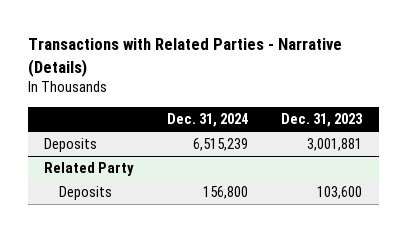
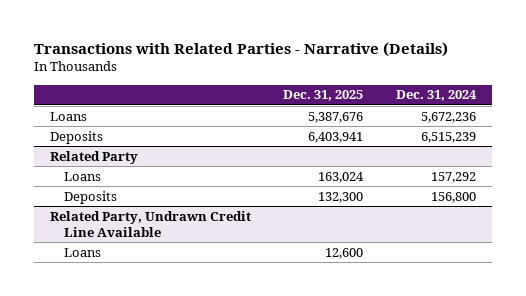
- | Dec. 31, 2024 | Dec. 31, 2023
+ | Dec. 31, 2025 | Dec. 31, 2024
+ Loans | 5,387,676 | 5,672,236
@ Related Party
+ Loans | 163,024 | 157,292
+ Related Party, Undrawn Credit Line Available
+ Loans | 12,600 |

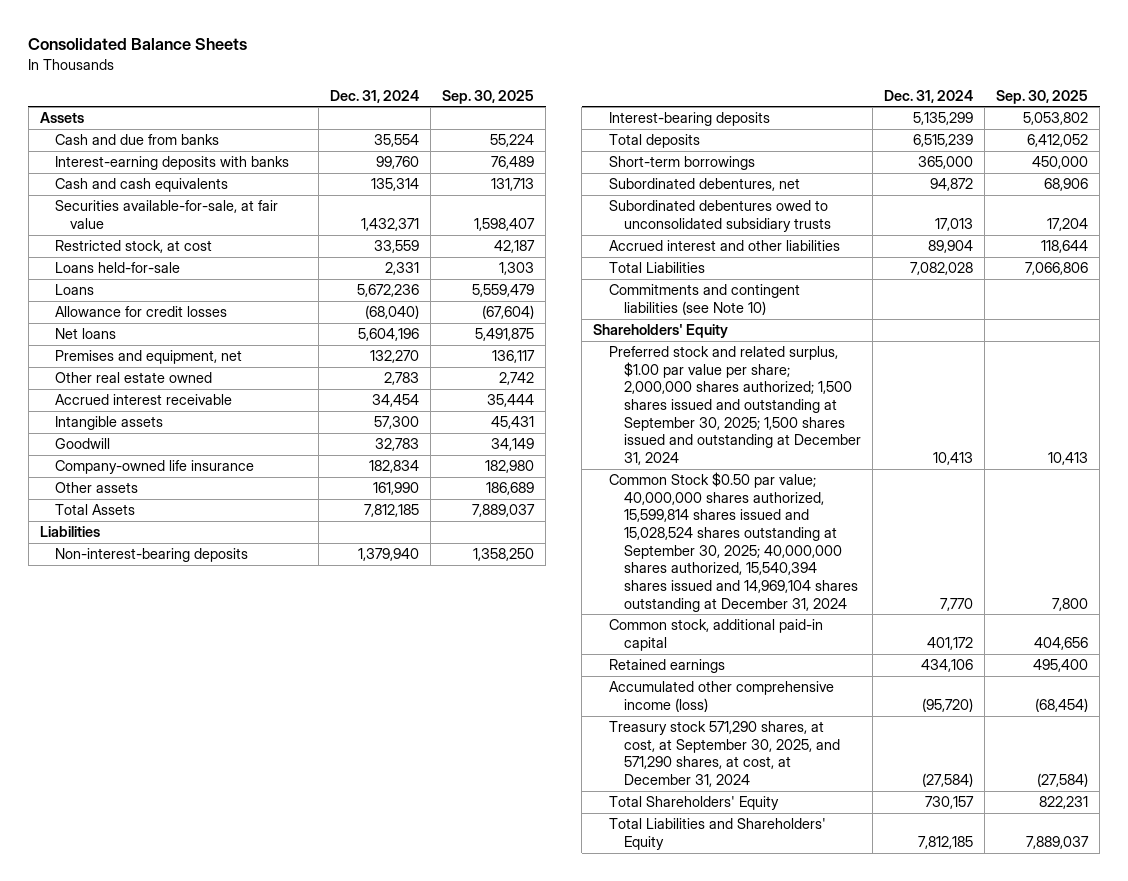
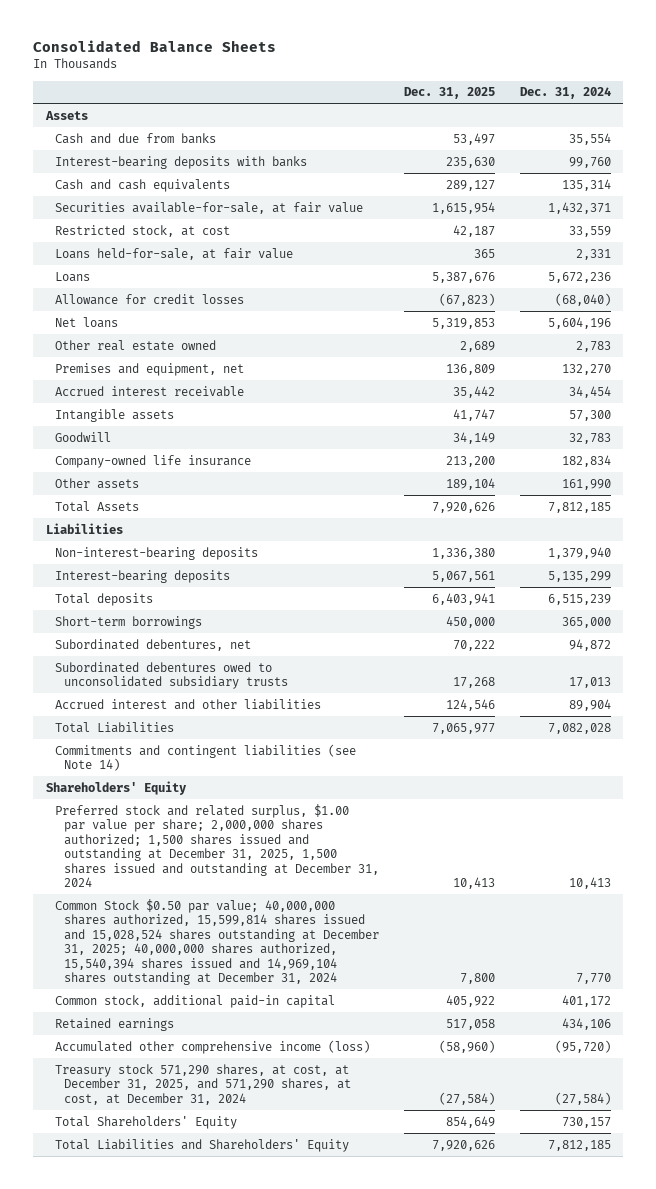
- | Dec. 31, 2024 | Sep. 30, 2025
+ | Dec. 31, 2025 | Dec. 31, 2024
- Interest-earning deposits with banks | 99,760 | 76,489
+ Interest-bearing deposits with banks | 235,630 | 99,760
- Loans held-for-sale | 2,331 | 1,303
+ Loans held-for-sale, at fair value | 365 | 2,331
moved down: Premises and equipment, net | 136,809 | 132,270
- Commitments and contingent liabilities (see Note 10)
+ Commitments and contingent liabilities (see Note 14)
- Preferred stock and related surplus, $1.00 par value per share; 2,000,000 shares authorized; 1,500 shares issued and outstanding at September 30, 2025; 1,500 shares issued and outstanding at December 31, 2024 | 10,413 | 10,413
- Common Stock $0.50 par value; 40,000,000 shares authorized, 15,599,814 shares issued and 15,028,524 shares outstanding at September 30, 2025; 40,000,000 shares authorized, 15,540,394 shares issued and 14,969,104 shares outstanding at December 31, 2024 | 7,770 | 7,800
+ Preferred stock and related surplus, $1.00 par value per share; 2,000,000 shares authorized; 1,500 shares issued and outstanding at December 31, 2025, 1,500 shares issued and outstanding at December 31, 2024 | 10,413 | 10,413
+ Common Stock $0.50 par value; 40,000,000 shares authorized, 15,599,814 shares issued and 15,028,524 shares outstanding at December 31, 2025; 40,000,000 shares authorized, 15,540,394 shares issued and 14,969,104 shares outstanding at December 31, 2024 | 7,800 | 7,770
- Treasury stock 571,290 shares, at cost, at September 30, 2025, and 571,290 shares, at cost, at December 31, 2024 | (27,584) | (27,584)
+ Treasury stock 571,290 shares, at cost, at December 31, 2025, and 571,290 shares, at cost, at December 31, 2024 | (27,584) | (27,584)

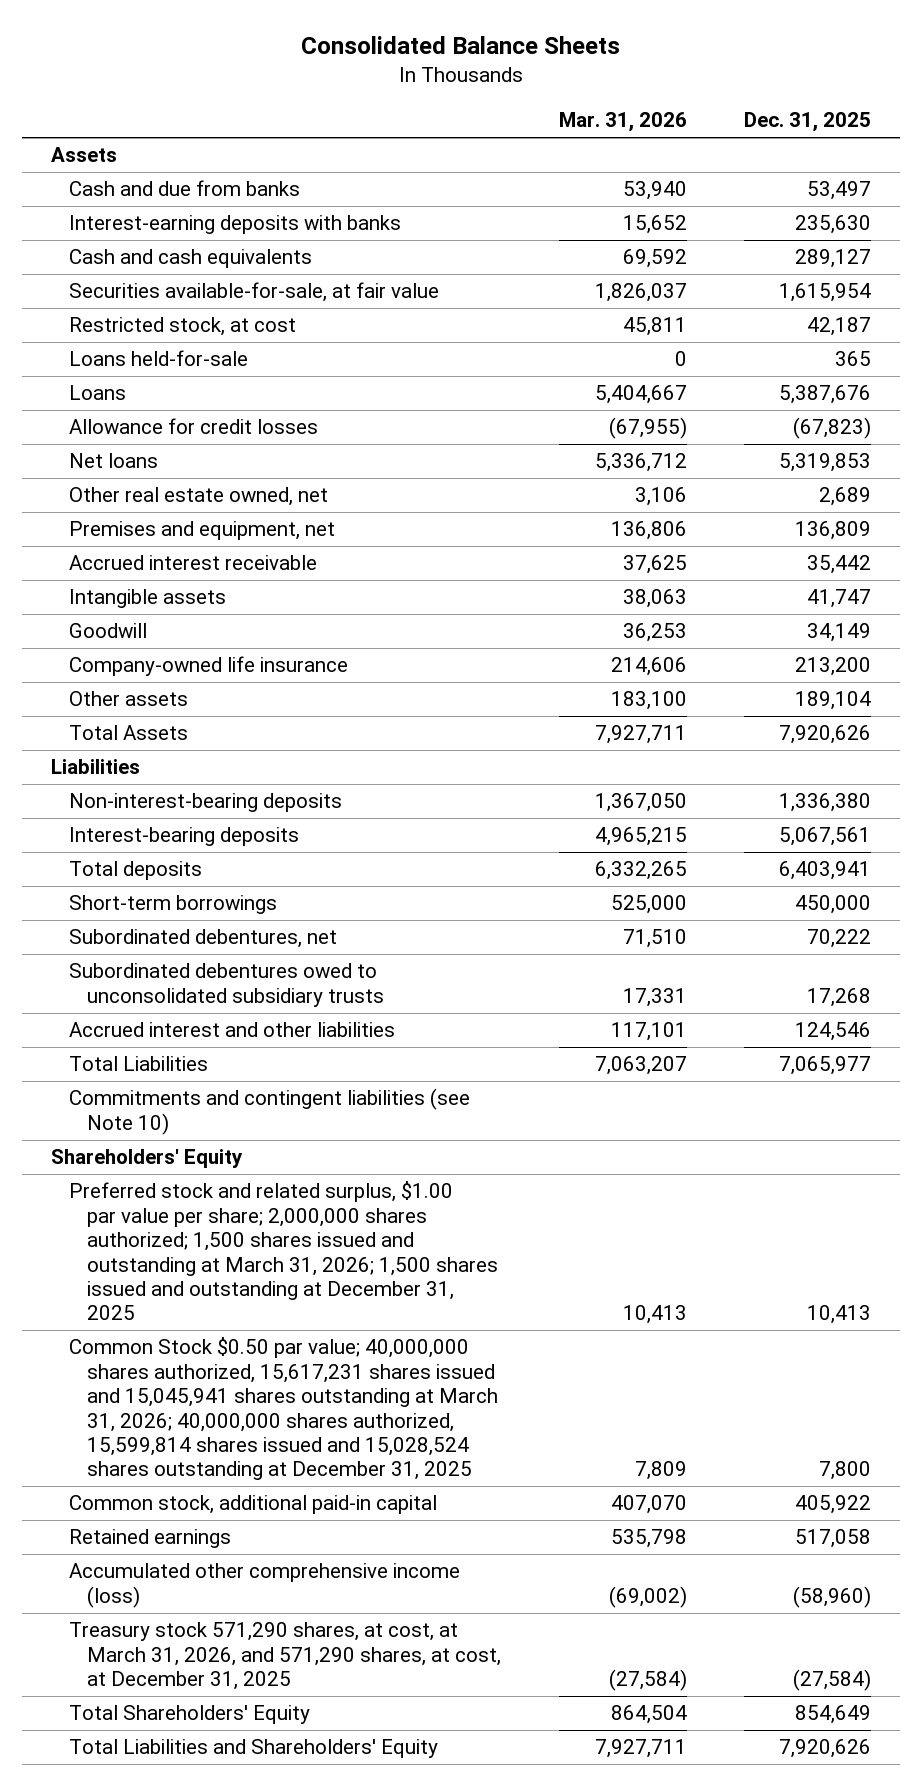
- | Dec. 31, 2025 | Dec. 31, 2024
+ | Mar. 31, 2026 | Dec. 31, 2025
- Interest-bearing deposits with banks | 235,630 | 99,760
+ Interest-earning deposits with banks | 15,652 | 235,630
- Loans held-for-sale, at fair value | 365 | 2,331
+ Loans held-for-sale | 0 | 365
- Other real estate owned | 2,689 | 2,783
+ Other real estate owned, net | 3,106 | 2,689
- Commitments and contingent liabilities (see Note 14)
+ Commitments and contingent liabilities (see Note 10)
- Preferred stock and related surplus, $1.00 par value per share; 2,000,000 shares authorized; 1,500 shares issued and outstanding at December 31, 2025, 1,500 shares issued and outstanding at December 31, 2024 | 10,413 | 10,413
- Common Stock $0.50 par value; 40,000,000 shares authorized, 15,599,814 shares issued and 15,028,524 shares outstanding at December 31, 2025; 40,000,000 shares authorized, 15,540,394 shares issued and 14,969,104 shares outstanding at December 31, 2024 | 7,800 | 7,770
+ Preferred stock and related surplus, $1.00 par value per share; 2,000,000 shares authorized; 1,500 shares issued and outstanding at March 31, 2026; 1,500 shares issued and outstanding at December 31, 2025 | 10,413 | 10,413
+ Common Stock $0.50 par value; 40,000,000 shares authorized, 15,617,231 shares issued and 15,045,941 shares outstanding at March 31, 2026; 40,000,000 shares authorized, 15,599,814 shares issued and 15,028,524 shares outstanding at December 31, 2025 | 7,809 | 7,800
- Treasury stock 571,290 shares, at cost, at December 31, 2025, and 571,290 shares, at cost, at December 31, 2024 | (27,584) | (27,584)
+ Treasury stock 571,290 shares, at cost, at March 31, 2026, and 571,290 shares, at cost, at December 31, 2025 | (27,584) | (27,584)

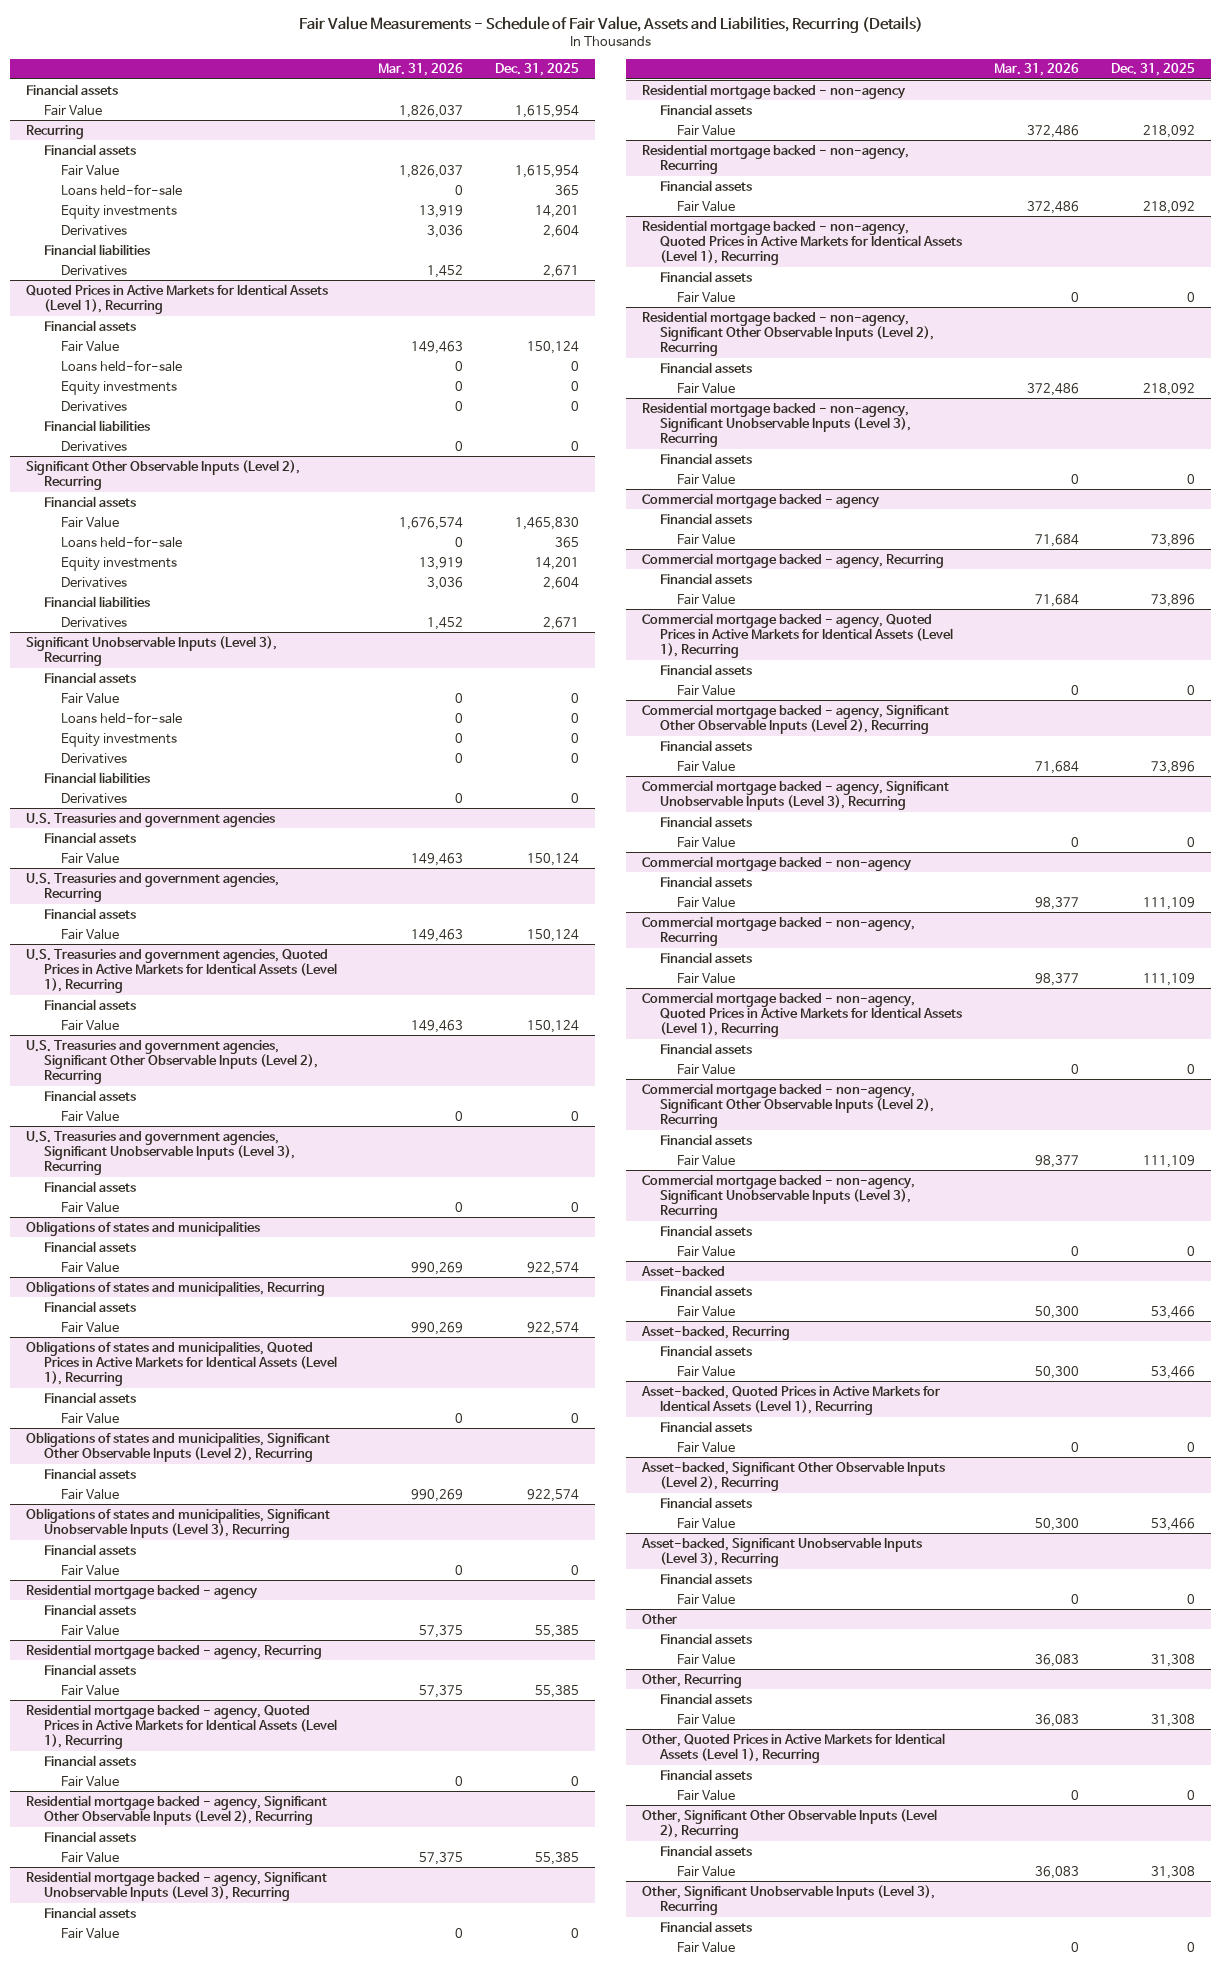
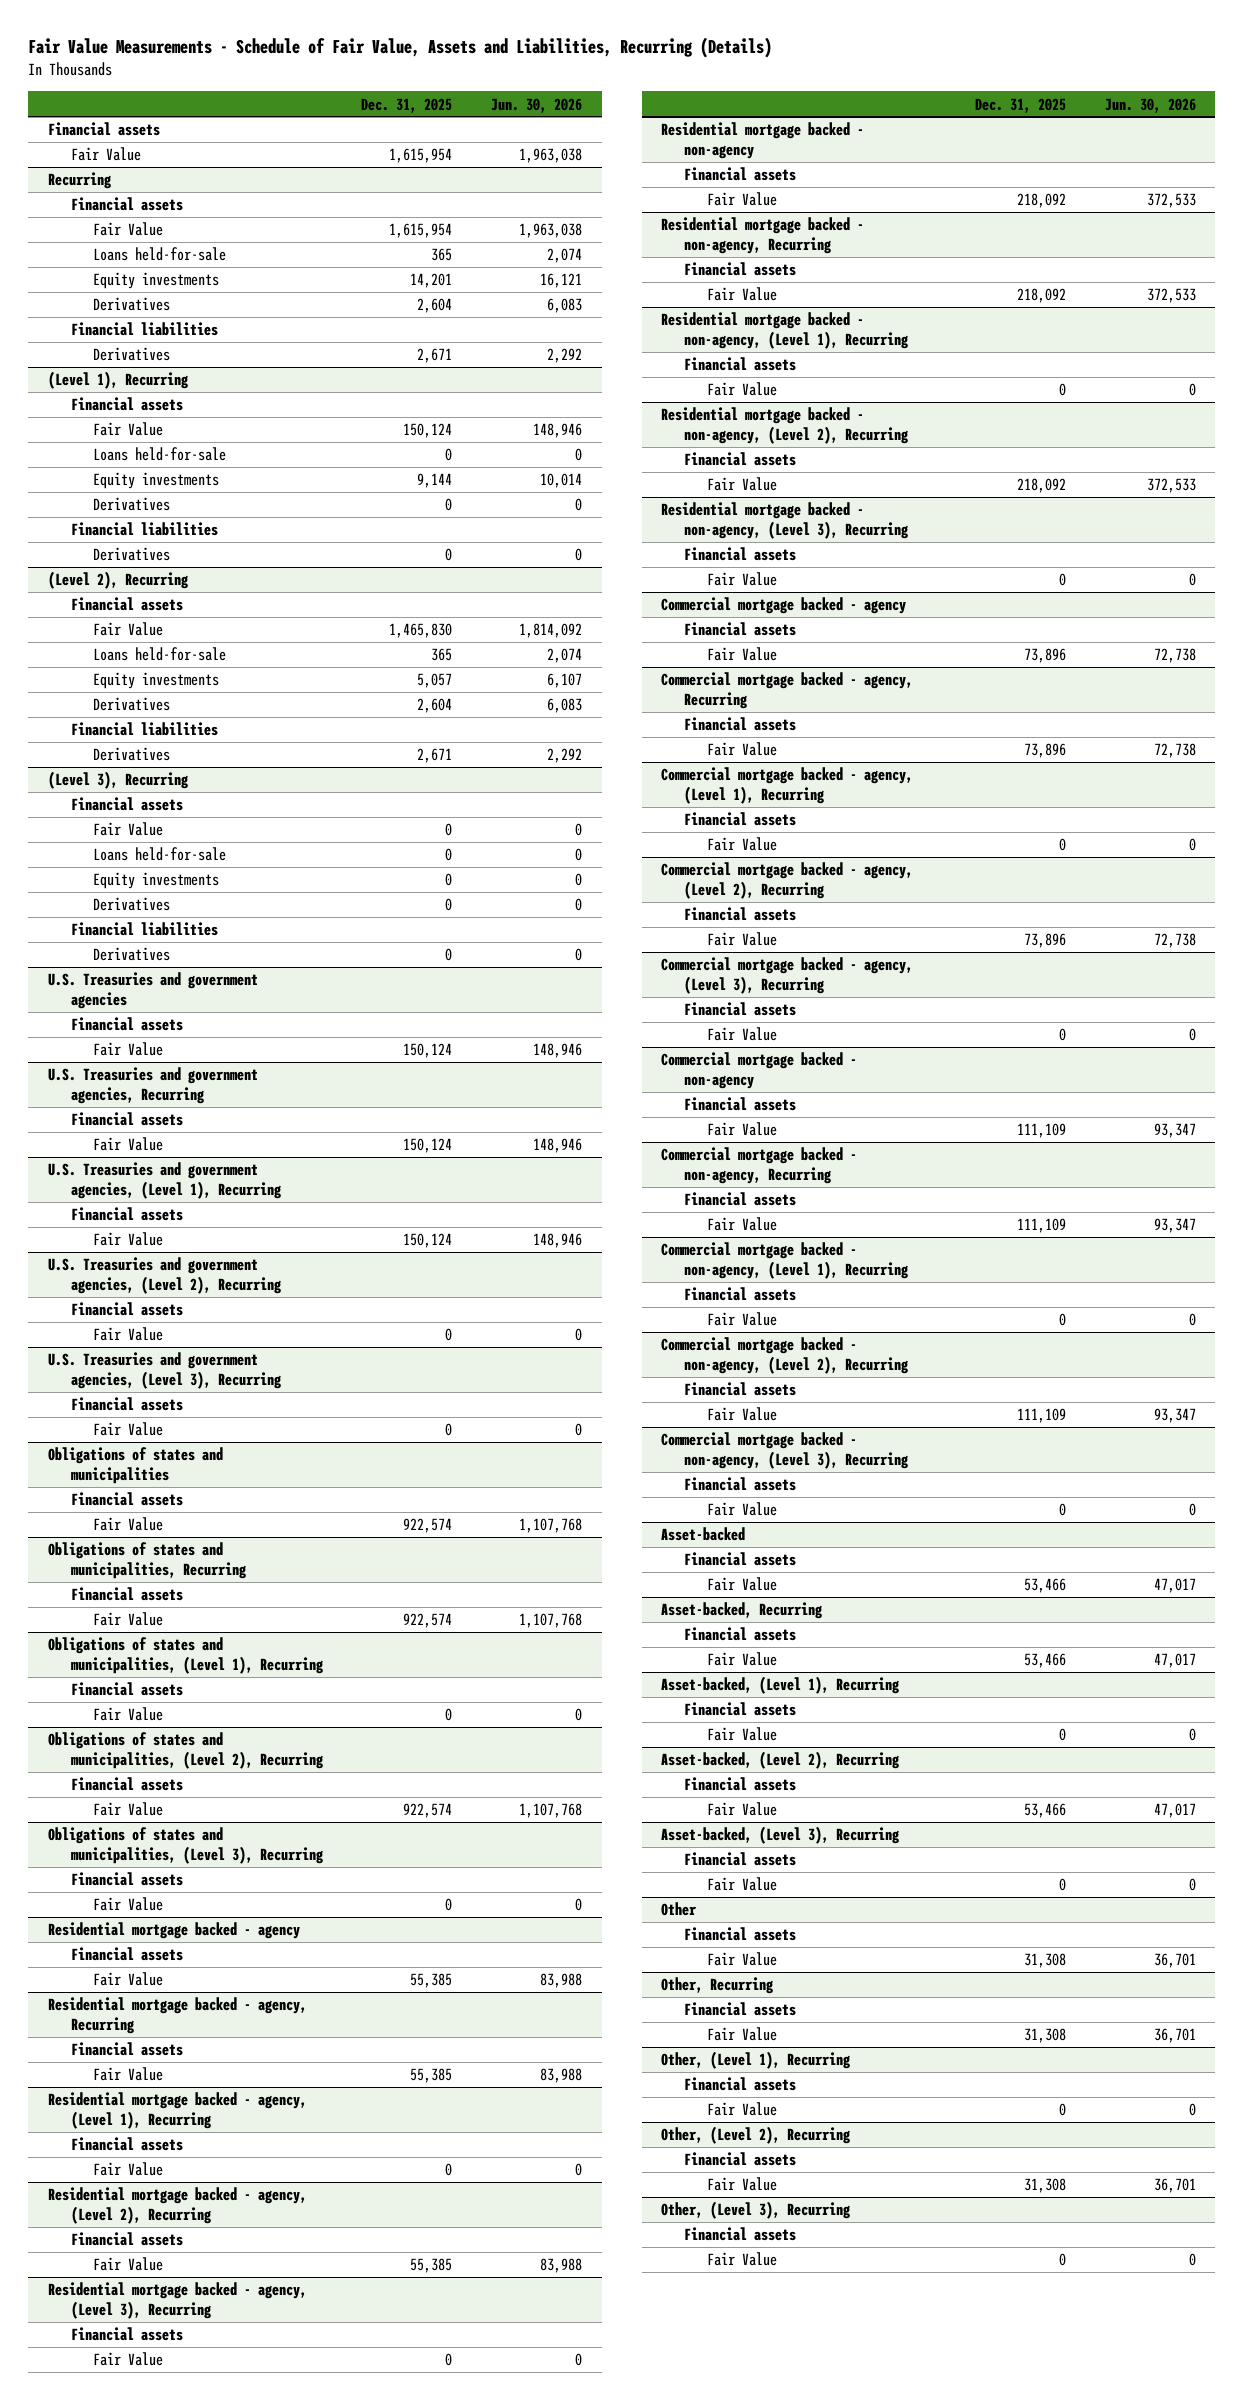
- | Mar. 31, 2026 | Dec. 31, 2025
+ | Dec. 31, 2025 | Jun. 30, 2026
- Quoted Prices in Active Markets for Identical Assets (Level 1), Recurring
+ (Level 1), Recurring
- Equity investments | 0 | 0
+ Equity investments | 9,144 | 10,014
- Significant Other Observable Inputs (Level 2), Recurring
+ (Level 2), Recurring
- Equity investments | 13,919 | 14,201
+ Equity investments | 5,057 | 6,107
- Significant Unobservable Inputs (Level 3), Recurring
+ (Level 3), Recurring
- U.S. Treasuries and government agencies, Quoted Prices in Active Markets for Identical Assets (Level 1), Recurring
+ U.S. Treasuries and government agencies, (Level 1), Recurring
- U.S. Treasuries and government agencies, Significant Other Observable Inputs (Level 2), Recurring
+ U.S. Treasuries and government agencies, (Level 2), Recurring
- U.S. Treasuries and government agencies, Significant Unobservable Inputs (Level 3), Recurring
+ U.S. Treasuries and government agencies, (Level 3), Recurring
- Obligations of states and municipalities, Quoted Prices in Active Markets for Identical Assets (Level 1), Recurring
+ Obligations of states and municipalities, (Level 1), Recurring
- Obligations of states and municipalities, Significant Other Observable Inputs (Level 2), Recurring
+ Obligations of states and municipalities, (Level 2), Recurring
- Obligations of states and municipalities, Significant Unobservable Inputs (Level 3), Recurring
+ Obligations of states and municipalities, (Level 3), Recurring
- Residential mortgage backed - agency, Quoted Prices in Active Markets for Identical Assets (Level 1), Recurring
+ Residential mortgage backed - agency, (Level 1), Recurring
- Residential mortgage backed - agency, Significant Other Observable Inputs (Level 2), Recurring
+ Residential mortgage backed - agency, (Level 2), Recurring
- Residential mortgage backed - agency, Significant Unobservable Inputs (Level 3), Recurring
+ Residential mortgage backed - agency, (Level 3), Recurring
- Residential mortgage backed - non-agency, Quoted Prices in Active Markets for Identical Assets (Level 1), Recurring
+ Residential mortgage backed - non-agency, (Level 1), Recurring
- Residential mortgage backed - non-agency, Significant Other Observable Inputs (Level 2), Recurring
+ Residential mortgage backed - non-agency, (Level 2), Recurring
- Residential mortgage backed - non-agency, Significant Unobservable Inputs (Level 3), Recurring
+ Residential mortgage backed - non-agency, (Level 3), Recurring
- Commercial mortgage backed - agency, Quoted Prices in Active Markets for Identical Assets (Level 1), Recurring
+ Commercial mortgage backed - agency, (Level 1), Recurring
- Commercial mortgage backed - agency, Significant Other Observable Inputs (Level 2), Recurring
+ Commercial mortgage backed - agency, (Level 2), Recurring
- Commercial mortgage backed - agency, Significant Unobservable Inputs (Level 3), Recurring
+ Commercial mortgage backed - agency, (Level 3), Recurring
- Commercial mortgage backed - non-agency, Quoted Prices in Active Markets for Identical Assets (Level 1), Recurring
+ Commercial mortgage backed - non-agency, (Level 1), Recurring
- Commercial mortgage backed - non-agency, Significant Other Observable Inputs (Level 2), Recurring
+ Commercial mortgage backed - non-agency, (Level 2), Recurring
- Commercial mortgage backed - non-agency, Significant Unobservable Inputs (Level 3), Recurring
+ Commercial mortgage backed - non-agency, (Level 3), Recurring
- Asset-backed, Quoted Prices in Active Markets for Identical Assets (Level 1), Recurring
+ Asset-backed, (Level 1), Recurring
- Asset-backed, Significant Other Observable Inputs (Level 2), Recurring
+ Asset-backed, (Level 2), Recurring
- Asset-backed, Significant Unobservable Inputs (Level 3), Recurring
+ Asset-backed, (Level 3), Recurring
- Other, Quoted Prices in Active Markets for Identical Assets (Level 1), Recurring
+ Other, (Level 1), Recurring
- Other, Significant Other Observable Inputs (Level 2), Recurring
+ Other, (Level 2), Recurring
- Other, Significant Unobservable Inputs (Level 3), Recurring
+ Other, (Level 3), Recurring

